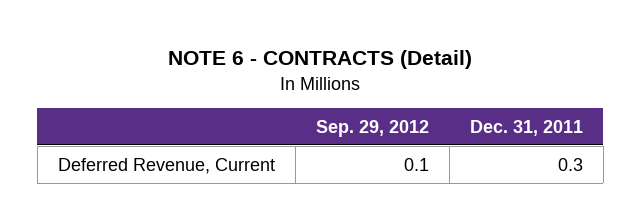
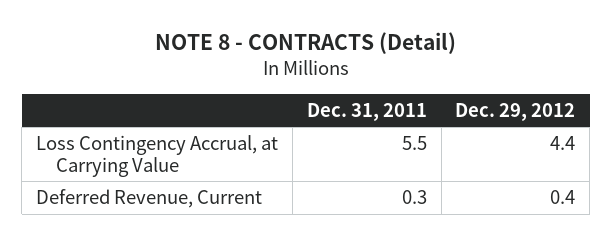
- NOTE 6 - CONTRACTS (Detail)
+ NOTE 8 - CONTRACTS (Detail)
- | Sep. 29, 2012 | Dec. 31, 2011
+ | Dec. 31, 2011 | Dec. 29, 2012
+ Loss Contingency Accrual, at Carrying Value | 5.5 | 4.4

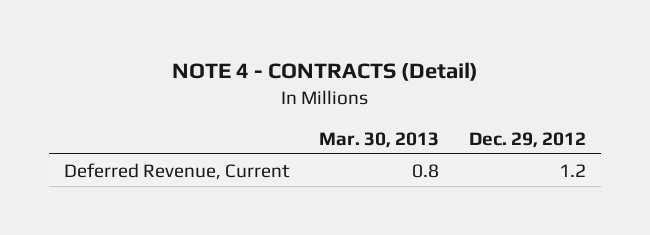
- NOTE 8 - CONTRACTS (Detail)
+ NOTE 4 - CONTRACTS (Detail)
- | Dec. 31, 2011 | Dec. 29, 2012
+ | Mar. 30, 2013 | Dec. 29, 2012
- Loss Contingency Accrual, at Carrying Value | 5.5 | 4.4
- Deferred Revenue, Current | 0.3 | 0.4
+ Deferred Revenue, Current | 0.8 | 1.2

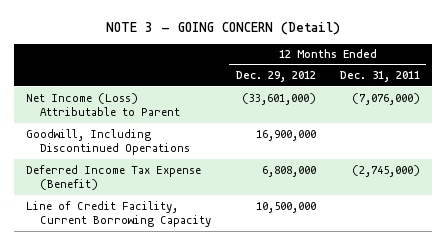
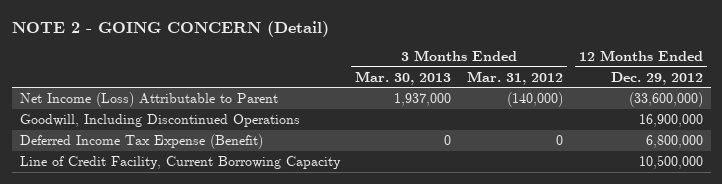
- NOTE 3 - GOING CONCERN (Detail)
+ NOTE 2 - GOING CONCERN (Detail)
- | 12 Months Ended Dec. 29, 2012 | 12 Months Ended Dec. 31, 2011
+ | 3 Months Ended Mar. 30, 2013 | 3 Months Ended Mar. 31, 2012 | 12 Months Ended Dec. 29, 2012
- Net Income (Loss) Attributable to Parent | (33,601,000) | (7,076,000)
+ Net Income (Loss) Attributable to Parent | 1,937,000 | (140,000) | (33,600,000)
- Deferred Income Tax Expense (Benefit) | 6,808,000 | (2,745,000)
+ Deferred Income Tax Expense (Benefit) | 0 | 0 | 6,800,000

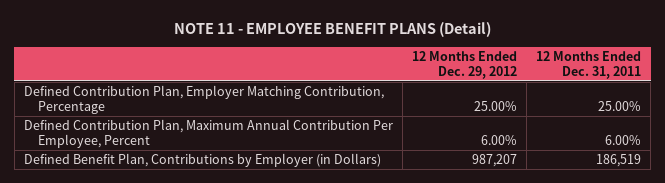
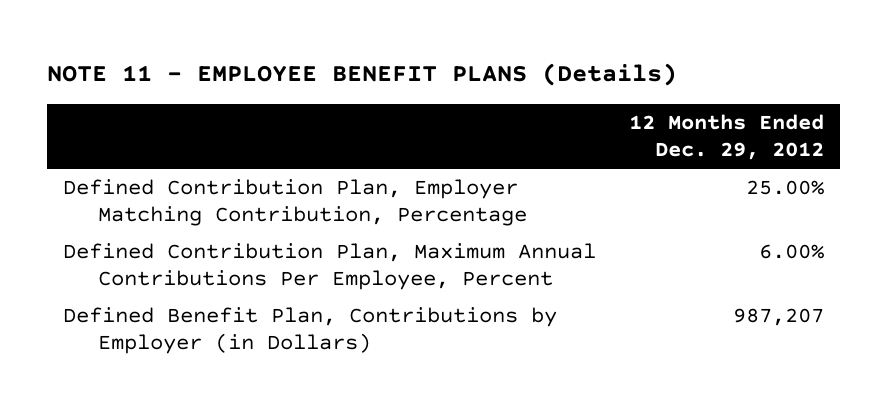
- NOTE 11 - EMPLOYEE BENEFIT PLANS (Detail)
+ NOTE 11 - EMPLOYEE BENEFIT PLANS (Details)
- | 12 Months Ended Dec. 29, 2012 | 12 Months Ended Dec. 31, 2011
+ | 12 Months Ended Dec. 29, 2012
- Defined Contribution Plan, Maximum Annual Contribution Per Employee, Percent | 6.00% | 6.00%
+ Defined Contribution Plan, Maximum Annual Contributions Per Employee, Percent | 6.00%

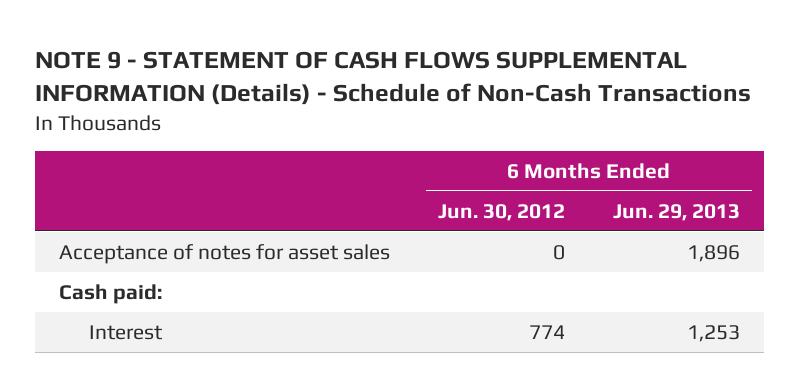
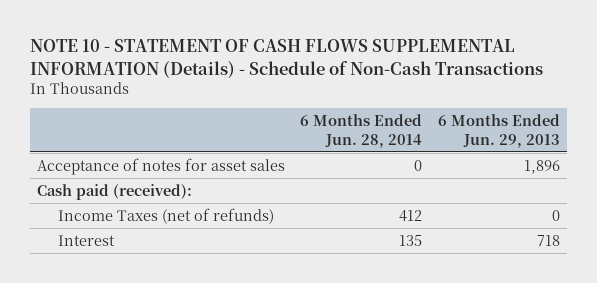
- NOTE 9 - STATEMENT OF CASH FLOWS SUPPLEMENTAL INFORMATION (Details) - Schedule of Non-Cash Transactions
+ NOTE 10 - STATEMENT OF CASH FLOWS SUPPLEMENTAL INFORMATION (Details) - Schedule of Non-Cash Transactions
- | 6 Months Ended Jun. 30, 2012 | 6 Months Ended Jun. 29, 2013
+ | 6 Months Ended Jun. 28, 2014 | 6 Months Ended Jun. 29, 2013
- Cash paid:
- Interest | 774 | 1,253
+ Cash paid (received):
+ Income Taxes (net of refunds) | 412 | 0
+ Interest | 135 | 718

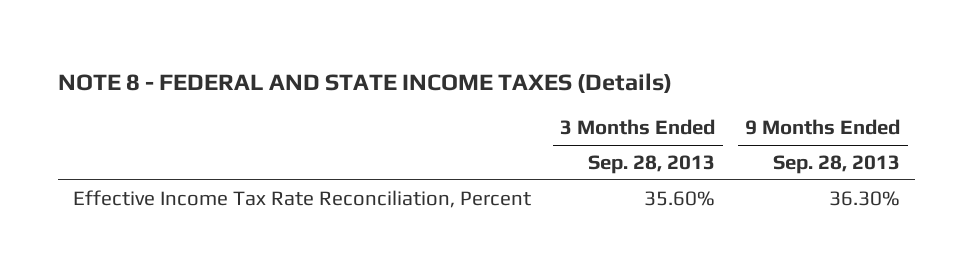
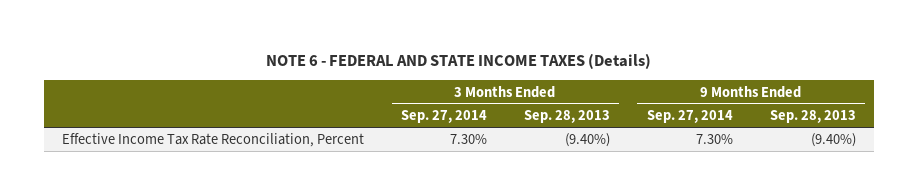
- NOTE 8 - FEDERAL AND STATE INCOME TAXES (Details)
+ NOTE 6 - FEDERAL AND STATE INCOME TAXES (Details)
- | 3 Months Ended Sep. 28, 2013 | 9 Months Ended Sep. 28, 2013
+ | 3 Months Ended Sep. 27, 2014 | 3 Months Ended Sep. 28, 2013 | 9 Months Ended Sep. 27, 2014 | 9 Months Ended Sep. 28, 2013
- Effective Income Tax Rate Reconciliation, Percent | 35.60% | 36.30%
+ Effective Income Tax Rate Reconciliation, Percent | 7.30% | (9.40%) | 7.30% | (9.40%)

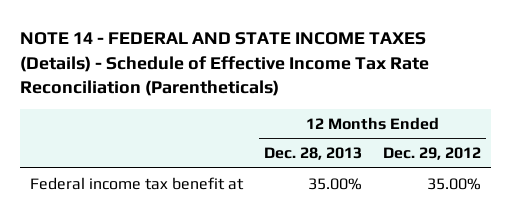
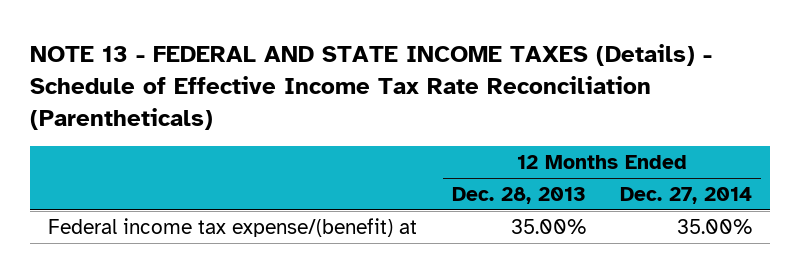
- NOTE 14 - FEDERAL AND STATE INCOME TAXES (Details) - Schedule of Effective Income Tax Rate Reconciliation (Parentheticals)
+ NOTE 13 - FEDERAL AND STATE INCOME TAXES (Details) - Schedule of Effective Income Tax Rate Reconciliation (Parentheticals)
- | 12 Months Ended Dec. 28, 2013 | 12 Months Ended Dec. 29, 2012
+ | 12 Months Ended Dec. 28, 2013 | 12 Months Ended Dec. 27, 2014
- Federal income tax benefit at | 35.00% | 35.00%
+ Federal income tax expense/(benefit) at | 35.00% | 35.00%

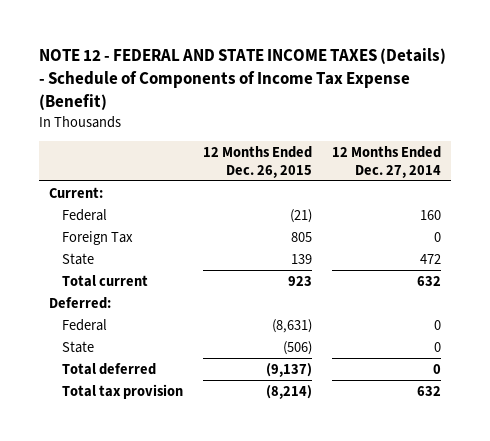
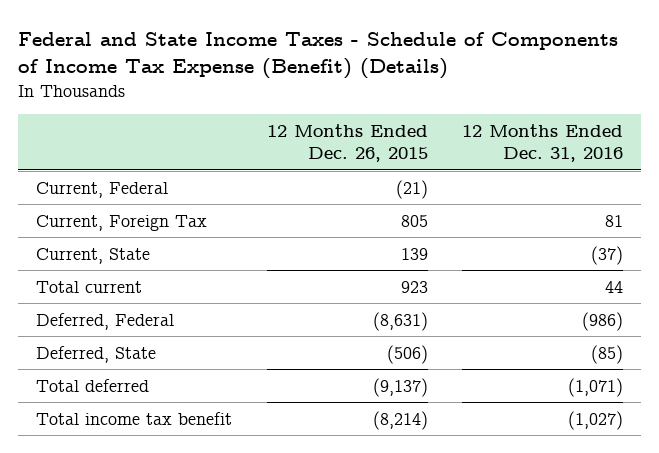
- NOTE 12 - FEDERAL AND STATE INCOME TAXES (Details) - Schedule of Components of Income Tax Expense (Benefit)
+ Federal and State Income Taxes - Schedule of Components of Income Tax Expense (Benefit) (Details)
- | 12 Months Ended Dec. 26, 2015 | 12 Months Ended Dec. 27, 2014
+ | 12 Months Ended Dec. 26, 2015 | 12 Months Ended Dec. 31, 2016
- Current:
- Federal | (21) | 160
- Foreign Tax | 805 | 0
- State | 139 | 472
+ Current, Federal | (21) |
+ Current, Foreign Tax | 805 | 81
+ Current, State | 139 | (37)
- Deferred:
- Federal | (8,631) | 0
- State | (506) | 0
+ Deferred, Federal | (8,631) | (986)
+ Deferred, State | (506) | (85)
- Total tax provision | (8,214) | 632
+ Total income tax benefit | (8,214) | (1,027)

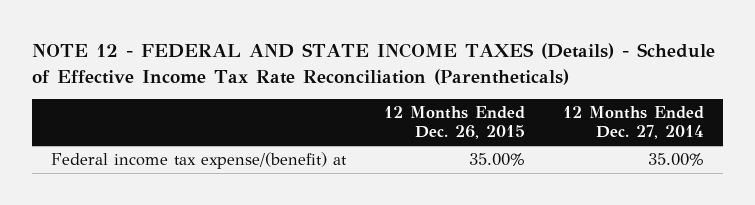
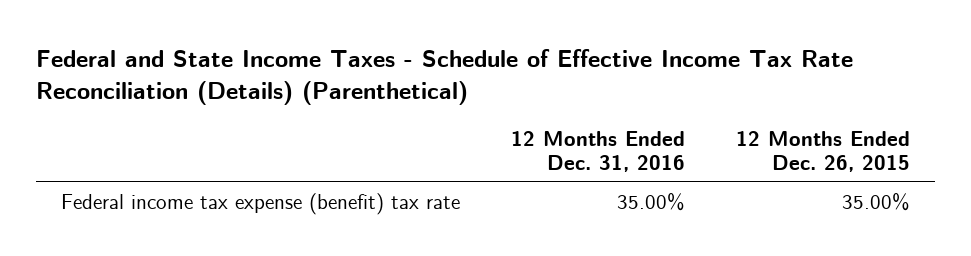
- NOTE 12 - FEDERAL AND STATE INCOME TAXES (Details) - Schedule of Effective Income Tax Rate Reconciliation (Parentheticals)
+ Federal and State Income Taxes - Schedule of Effective Income Tax Rate Reconciliation (Details) (Parenthetical)
- | 12 Months Ended Dec. 26, 2015 | 12 Months Ended Dec. 27, 2014
+ | 12 Months Ended Dec. 31, 2016 | 12 Months Ended Dec. 26, 2015
- Federal income tax expense/(benefit) at | 35.00% | 35.00%
+ Federal income tax expense (benefit) tax rate | 35.00% | 35.00%

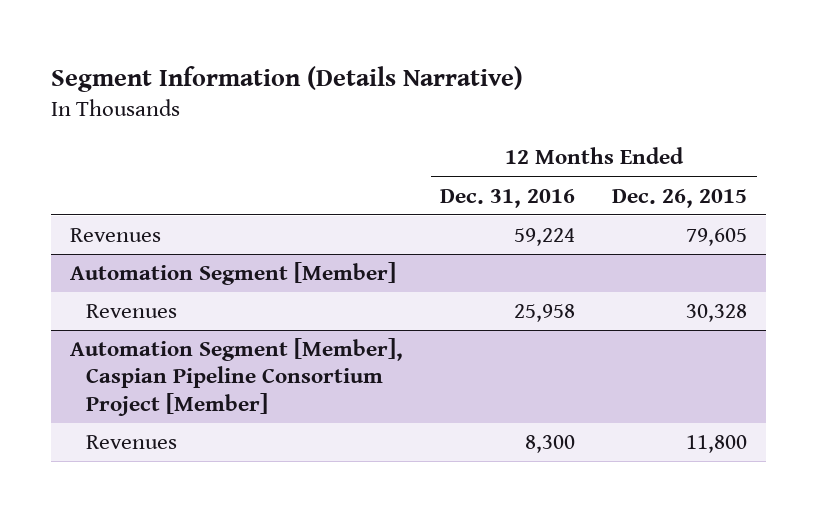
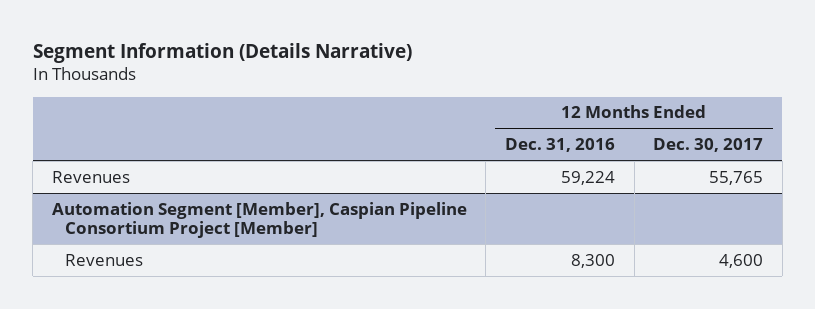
- | 12 Months Ended Dec. 31, 2016 | 12 Months Ended Dec. 26, 2015
+ | 12 Months Ended Dec. 31, 2016 | 12 Months Ended Dec. 30, 2017
- Automation Segment [Member]
- Revenues | 25,958 | 30,328

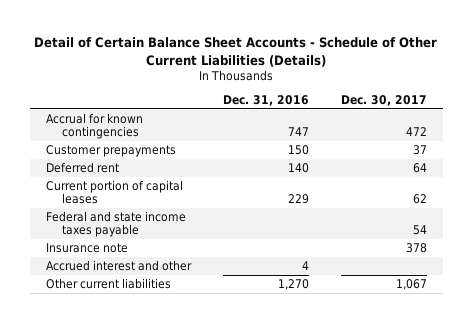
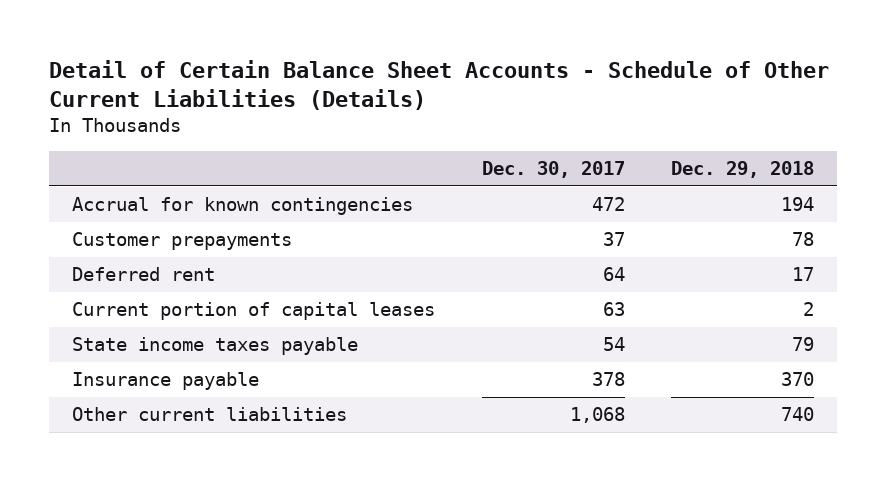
- | Dec. 31, 2016 | Dec. 30, 2017
+ | Dec. 30, 2017 | Dec. 29, 2018
- Current portion of capital leases | 229 | 62
- Federal and state income taxes payable | | 54
- Insurance note | | 378
- Accrued interest and other | 4 |
- Other current liabilities | 1,270 | 1,067
+ Current portion of capital leases | 63 | 2
+ State income taxes payable | 54 | 79
+ Insurance payable | 378 | 370
+ Other current liabilities | 1,068 | 740

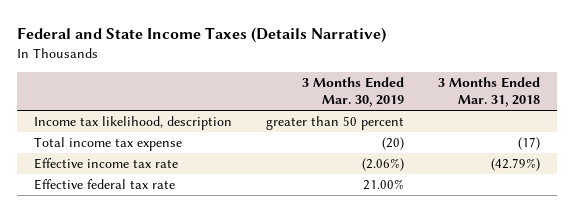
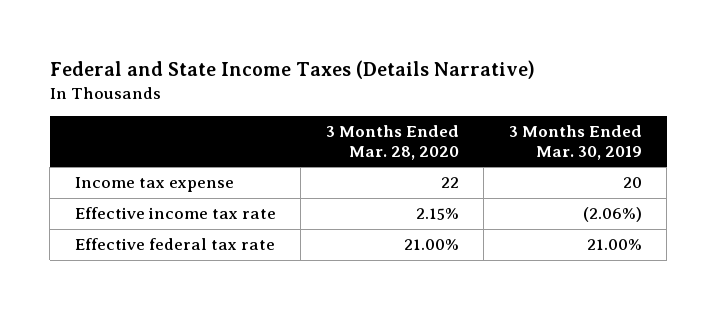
- | 3 Months Ended Mar. 30, 2019 | 3 Months Ended Mar. 31, 2018
+ | 3 Months Ended Mar. 28, 2020 | 3 Months Ended Mar. 30, 2019
- Income tax likelihood, description | greater than 50 percent |
- Total income tax expense | (20) | (17)
+ Income tax expense | 22 | 20

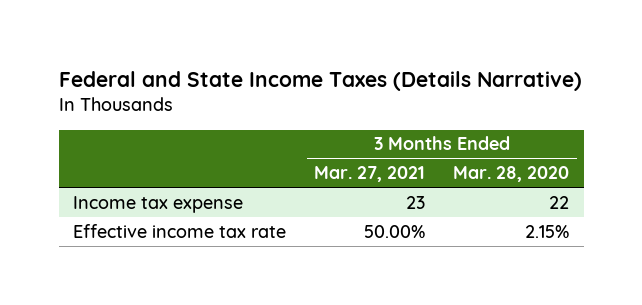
- | 3 Months Ended Mar. 28, 2020 | 3 Months Ended Mar. 30, 2019
+ | 3 Months Ended Mar. 27, 2021 | 3 Months Ended Mar. 28, 2020
- Effective federal tax rate | 21.00% | 21.00%

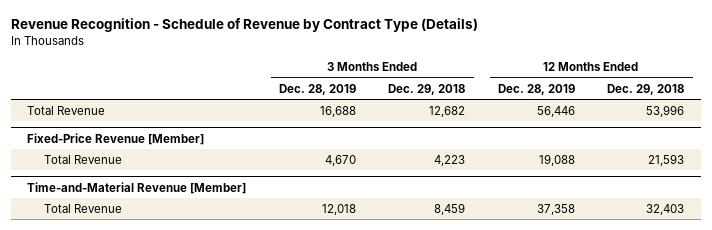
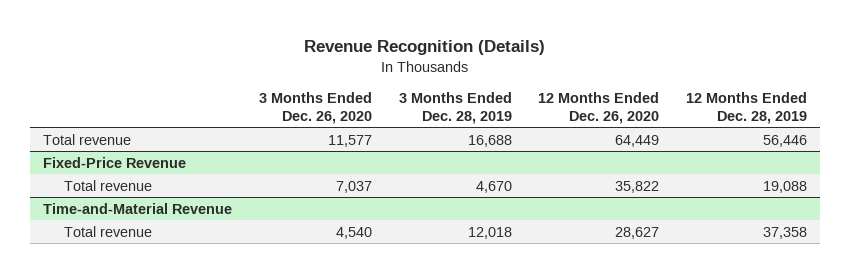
- Revenue Recognition - Schedule of Revenue by Contract Type (Details)
+ Revenue Recognition (Details)
- | 3 Months Ended Dec. 28, 2019 | 3 Months Ended Dec. 29, 2018 | 12 Months Ended Dec. 28, 2019 | 12 Months Ended Dec. 29, 2018
+ | 3 Months Ended Dec. 26, 2020 | 3 Months Ended Dec. 28, 2019 | 12 Months Ended Dec. 26, 2020 | 12 Months Ended Dec. 28, 2019
- Total Revenue | 16,688 | 12,682 | 56,446 | 53,996
- Fixed-Price Revenue [Member]
- Total Revenue | 4,670 | 4,223 | 19,088 | 21,593
- Time-and-Material Revenue [Member]
- Total Revenue | 12,018 | 8,459 | 37,358 | 32,403
+ Total revenue | 11,577 | 16,688 | 64,449 | 56,446
+ Fixed-Price Revenue
+ Total revenue | 7,037 | 4,670 | 35,822 | 19,088
+ Time-and-Material Revenue
+ Total revenue | 4,540 | 12,018 | 28,627 | 37,358

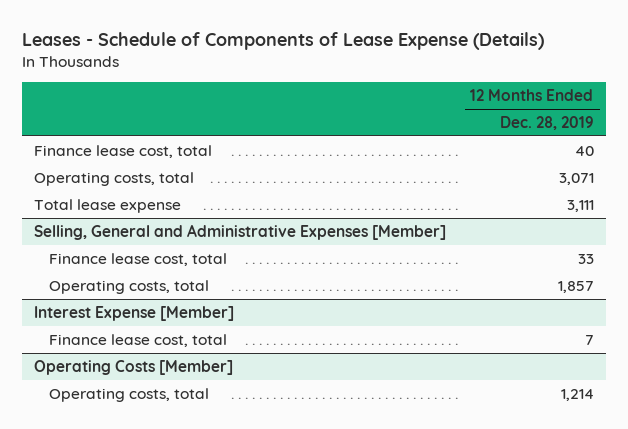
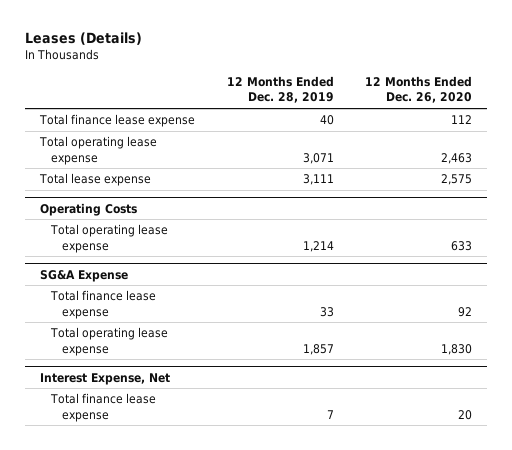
- Leases - Schedule of Components of Lease Expense (Details)
+ Leases (Details)
- | 12 Months Ended Dec. 28, 2019
+ | 12 Months Ended Dec. 28, 2019 | 12 Months Ended Dec. 26, 2020
- Finance lease cost, total | 40
- Operating costs, total | 3,071
+ Total finance lease expense | 40 | 112
+ Total operating lease expense | 3,071 | 2,463
- Selling, General and Administrative Expenses [Member]
- Finance lease cost, total | 33
- Operating costs, total | 1,857
- Interest Expense [Member]
- Finance lease cost, total | 7
- Operating Costs [Member]
- Operating costs, total | 1,214
+ Operating Costs
+ Total operating lease expense | 1,214 | 633
+ SG&A Expense
+ Total finance lease expense | 33 | 92
+ Total operating lease expense | 1,857 | 1,830
+ Interest Expense, Net
+ Total finance lease expense | 7 | 20

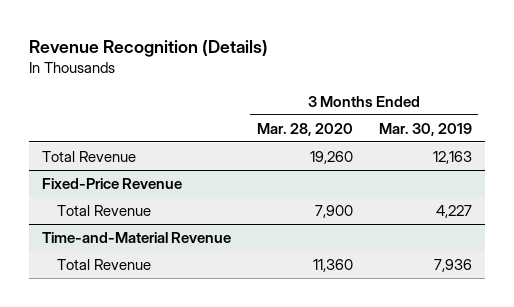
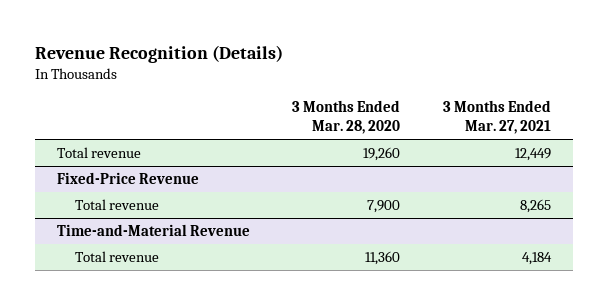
- | 3 Months Ended Mar. 28, 2020 | 3 Months Ended Mar. 30, 2019
+ | 3 Months Ended Mar. 28, 2020 | 3 Months Ended Mar. 27, 2021
- Total Revenue | 19,260 | 12,163
+ Total revenue | 19,260 | 12,449
@ Fixed-Price Revenue
- Total Revenue | 7,900 | 4,227
+ Total revenue | 7,900 | 8,265
@ Time-and-Material Revenue
- Total Revenue | 11,360 | 7,936
+ Total revenue | 11,360 | 4,184

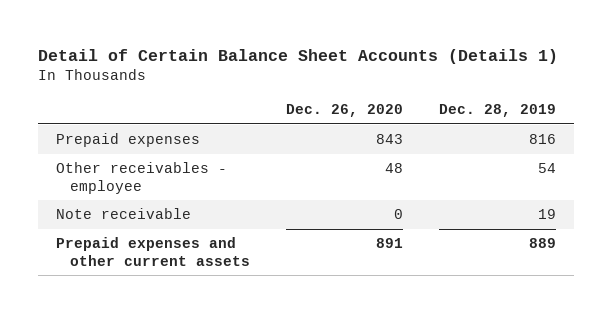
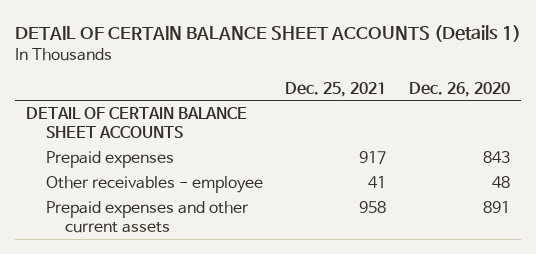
- Detail of Certain Balance Sheet Accounts (Details 1)
+ DETAIL OF CERTAIN BALANCE SHEET ACCOUNTS (Details 1)
- | Dec. 26, 2020 | Dec. 28, 2019
+ | Dec. 25, 2021 | Dec. 26, 2020
+ DETAIL OF CERTAIN BALANCE SHEET ACCOUNTS
- Note receivable | 0 | 19

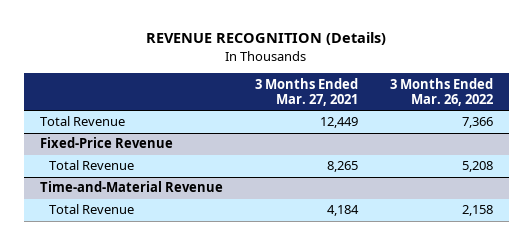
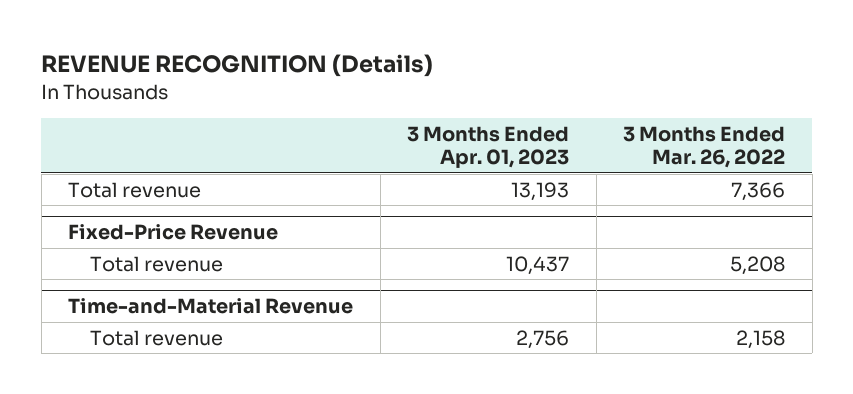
- | 3 Months Ended Mar. 27, 2021 | 3 Months Ended Mar. 26, 2022
+ | 3 Months Ended Apr. 01, 2023 | 3 Months Ended Mar. 26, 2022
- Total Revenue | 12,449 | 7,366
+ Total revenue | 13,193 | 7,366
@ Fixed-Price Revenue
- Total Revenue | 8,265 | 5,208
+ Total revenue | 10,437 | 5,208
@ Time-and-Material Revenue
- Total Revenue | 4,184 | 2,158
+ Total revenue | 2,756 | 2,158

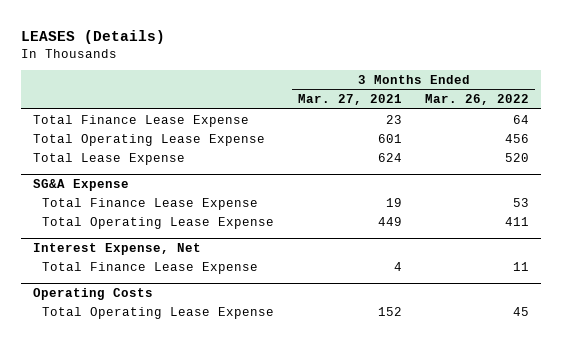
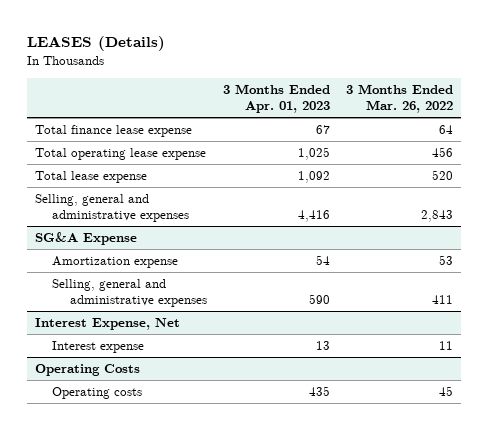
- | 3 Months Ended Mar. 27, 2021 | 3 Months Ended Mar. 26, 2022
+ | 3 Months Ended Apr. 01, 2023 | 3 Months Ended Mar. 26, 2022
- Total Finance Lease Expense | 23 | 64
- Total Operating Lease Expense | 601 | 456
- Total Lease Expense | 624 | 520
+ Total finance lease expense | 67 | 64
+ Total operating lease expense | 1,025 | 456
+ Total lease expense | 1,092 | 520
+ Selling, general and administrative expenses | 4,416 | 2,843
@ SG&A Expense
- Total Finance Lease Expense | 19 | 53
- Total Operating Lease Expense | 449 | 411
+ Amortization expense | 54 | 53
+ Selling, general and administrative expenses | 590 | 411
@ Interest Expense, Net
- Total Finance Lease Expense | 4 | 11
+ Interest expense | 13 | 11
@ Operating Costs
- Total Operating Lease Expense | 152 | 45
+ Operating costs | 435 | 45

